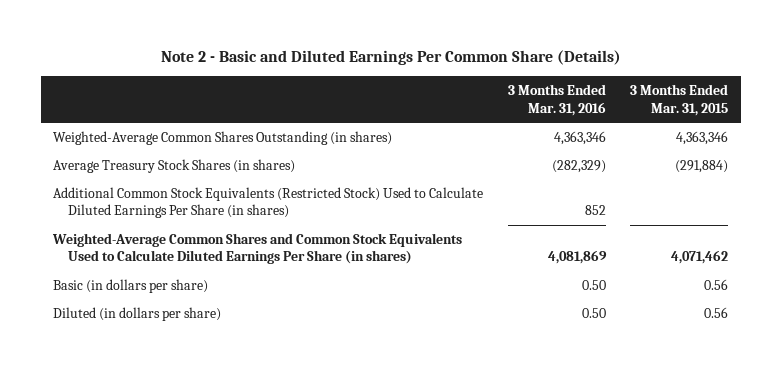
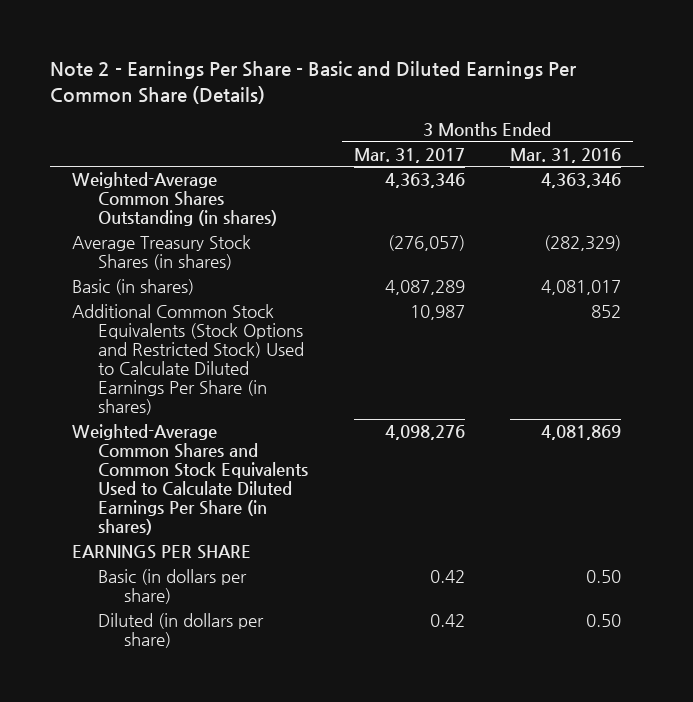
- Note 2 - Basic and Diluted Earnings Per Common Share (Details)
+ Note 2 - Earnings Per Share - Basic and Diluted Earnings Per Common Share (Details)
- | 3 Months Ended Mar. 31, 2016 | 3 Months Ended Mar. 31, 2015
+ | 3 Months Ended Mar. 31, 2017 | 3 Months Ended Mar. 31, 2016
- Additional Common Stock Equivalents (Restricted Stock) Used to Calculate Diluted Earnings Per Share (in shares) | 852 |
+ Basic (in shares) | 4,087,289 | 4,081,017
+ Additional Common Stock Equivalents (Stock Options and Restricted Stock) Used to Calculate Diluted Earnings Per Share (in shares) | 10,987 | 852
+ EARNINGS PER SHARE

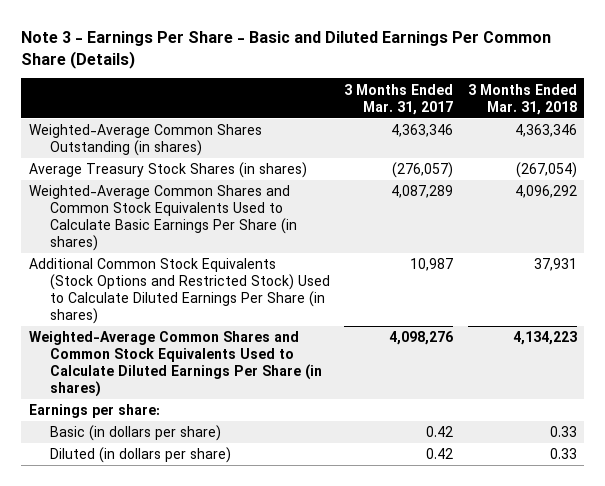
- Note 2 - Earnings Per Share - Basic and Diluted Earnings Per Common Share (Details)
+ Note 3 - Earnings Per Share - Basic and Diluted Earnings Per Common Share (Details)
- | 3 Months Ended Mar. 31, 2017 | 3 Months Ended Mar. 31, 2016
+ | 3 Months Ended Mar. 31, 2017 | 3 Months Ended Mar. 31, 2018
- Basic (in shares) | 4,087,289 | 4,081,017
+ Weighted-Average Common Shares and Common Stock Equivalents Used to Calculate Basic Earnings Per Share (in shares) | 4,087,289 | 4,096,292
- EARNINGS PER SHARE
+ Earnings per share:

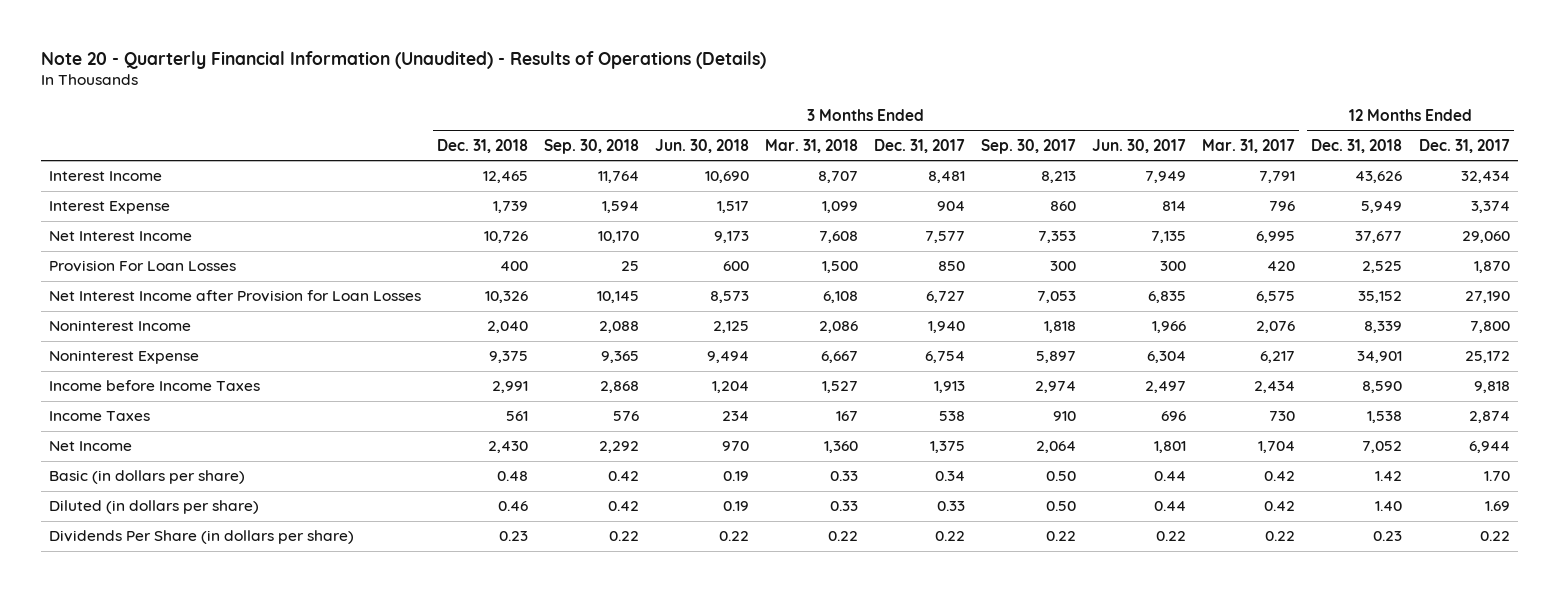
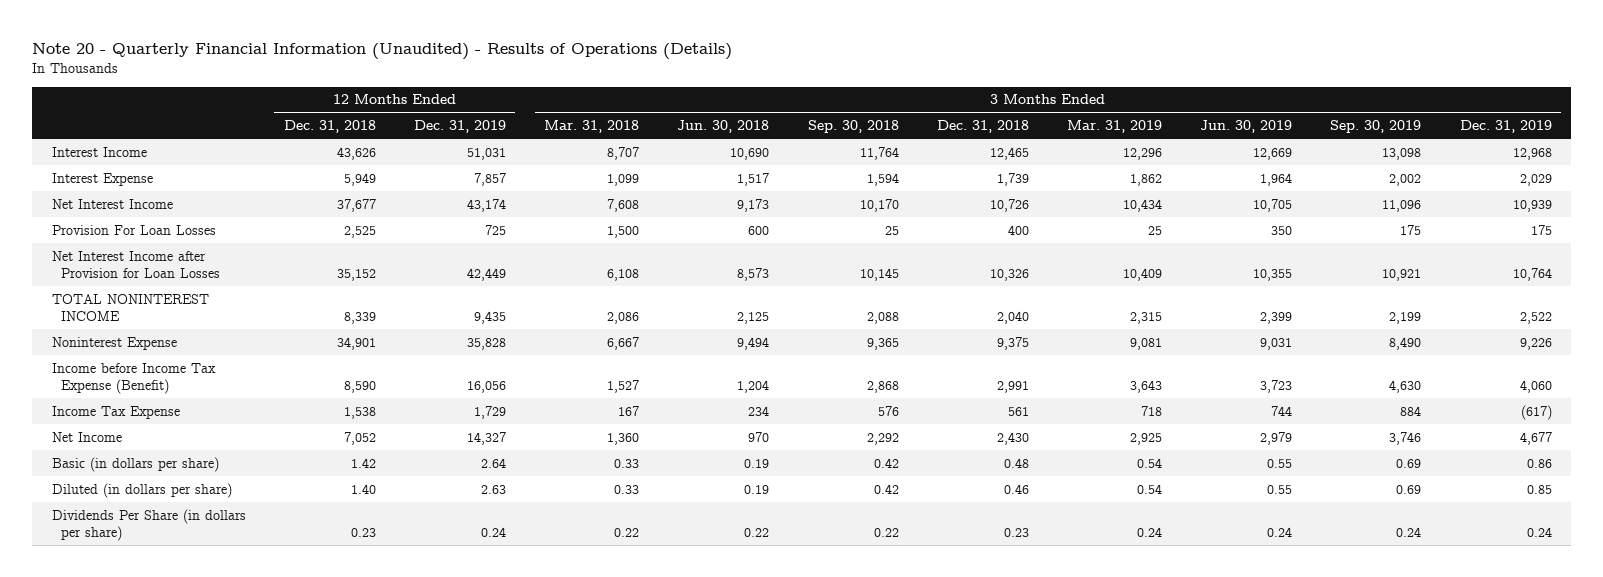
- | 3 Months Ended Dec. 31, 2018 | 3 Months Ended Sep. 30, 2018 | 3 Months Ended Jun. 30, 2018 | 3 Months Ended Mar. 31, 2018 | 3 Months Ended Dec. 31, 2017 | 3 Months Ended Sep. 30, 2017 | 3 Months Ended Jun. 30, 2017 | 3 Months Ended Mar. 31, 2017 | 12 Months Ended Dec. 31, 2018 | 12 Months Ended Dec. 31, 2017
+ | 12 Months Ended Dec. 31, 2018 | 12 Months Ended Dec. 31, 2019 | 3 Months Ended Mar. 31, 2018 | 3 Months Ended Jun. 30, 2018 | 3 Months Ended Sep. 30, 2018 | 3 Months Ended Dec. 31, 2018 | 3 Months Ended Mar. 31, 2019 | 3 Months Ended Jun. 30, 2019 | 3 Months Ended Sep. 30, 2019 | 3 Months Ended Dec. 31, 2019
- Noninterest Income | 2,040 | 2,088 | 2,125 | 2,086 | 1,940 | 1,818 | 1,966 | 2,076 | 8,339 | 7,800
+ TOTAL NONINTEREST INCOME | 8,339 | 9,435 | 2,086 | 2,125 | 2,088 | 2,040 | 2,315 | 2,399 | 2,199 | 2,522
- Income before Income Taxes | 2,991 | 2,868 | 1,204 | 1,527 | 1,913 | 2,974 | 2,497 | 2,434 | 8,590 | 9,818
- Income Taxes | 561 | 576 | 234 | 167 | 538 | 910 | 696 | 730 | 1,538 | 2,874
+ Income before Income Tax Expense (Benefit) | 8,590 | 16,056 | 1,527 | 1,204 | 2,868 | 2,991 | 3,643 | 3,723 | 4,630 | 4,060
+ Income Tax Expense | 1,538 | 1,729 | 167 | 234 | 576 | 561 | 718 | 744 | 884 | (617)

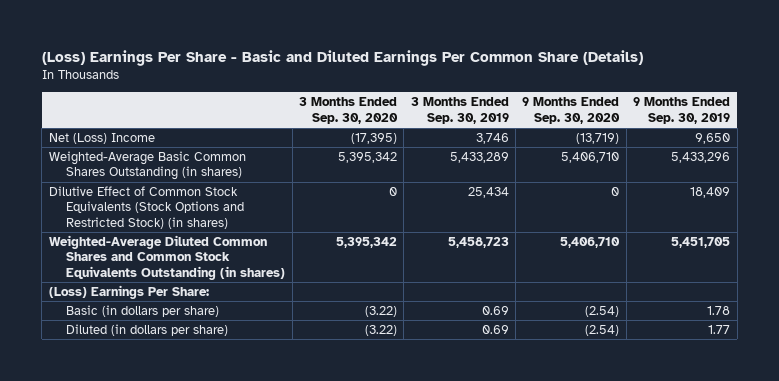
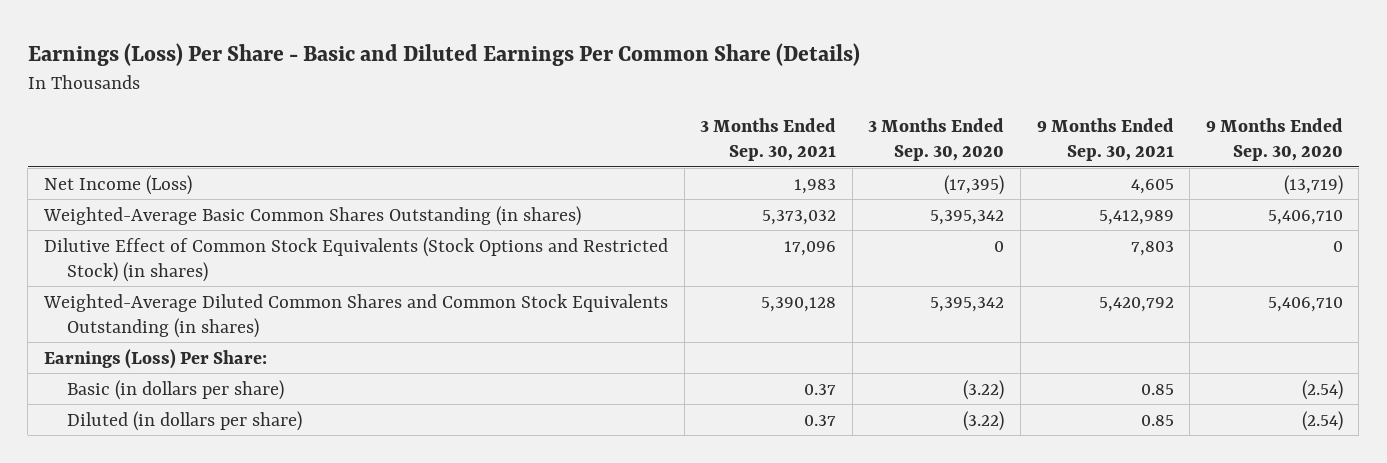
- (Loss) Earnings Per Share - Basic and Diluted Earnings Per Common Share (Details)
+ Earnings (Loss) Per Share - Basic and Diluted Earnings Per Common Share (Details)
- | 3 Months Ended Sep. 30, 2020 | 3 Months Ended Sep. 30, 2019 | 9 Months Ended Sep. 30, 2020 | 9 Months Ended Sep. 30, 2019
+ | 3 Months Ended Sep. 30, 2021 | 3 Months Ended Sep. 30, 2020 | 9 Months Ended Sep. 30, 2021 | 9 Months Ended Sep. 30, 2020
- Net (Loss) Income | (17,395) | 3,746 | (13,719) | 9,650
+ Net Income (Loss) | 1,983 | (17,395) | 4,605 | (13,719)
- (Loss) Earnings Per Share:
+ Earnings (Loss) Per Share:

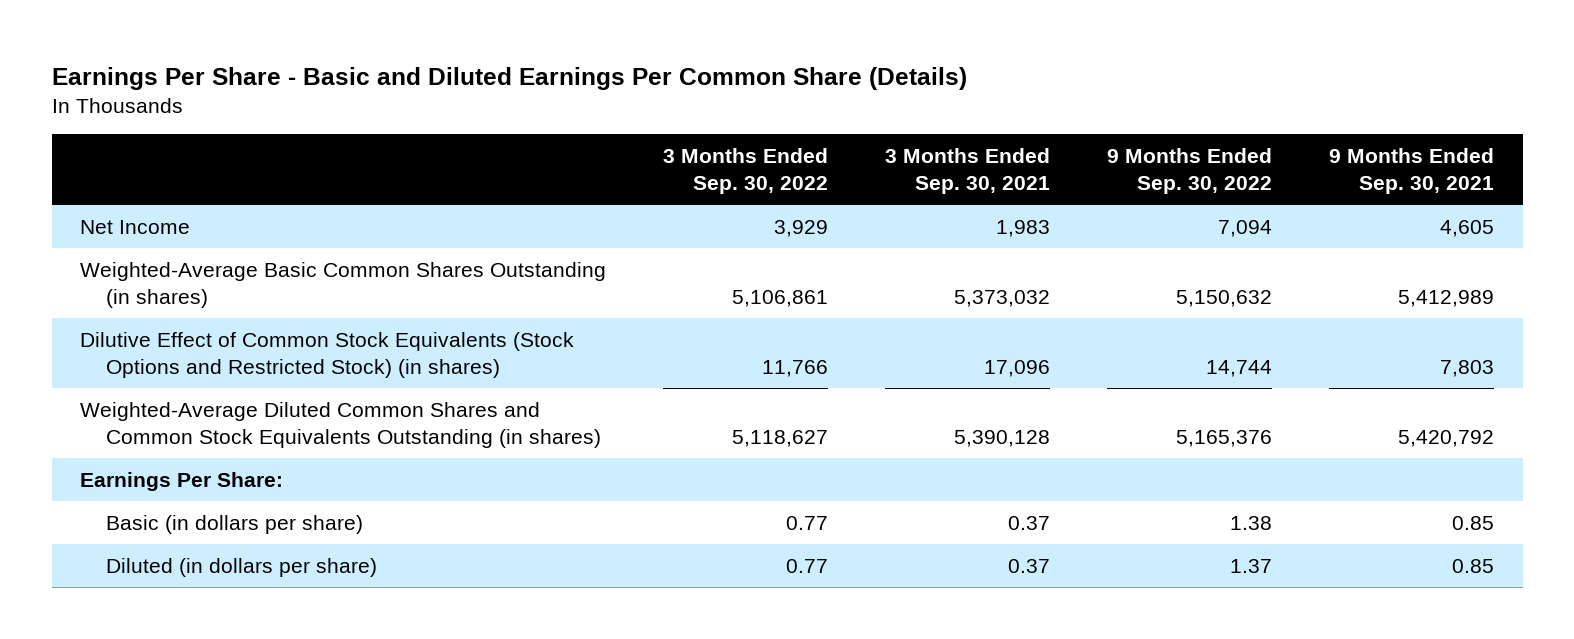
- Earnings (Loss) Per Share - Basic and Diluted Earnings Per Common Share (Details)
+ Earnings Per Share - Basic and Diluted Earnings Per Common Share (Details)
- | 3 Months Ended Sep. 30, 2021 | 3 Months Ended Sep. 30, 2020 | 9 Months Ended Sep. 30, 2021 | 9 Months Ended Sep. 30, 2020
+ | 3 Months Ended Sep. 30, 2022 | 3 Months Ended Sep. 30, 2021 | 9 Months Ended Sep. 30, 2022 | 9 Months Ended Sep. 30, 2021
- Net Income (Loss) | 1,983 | (17,395) | 4,605 | (13,719)
+ Net Income | 3,929 | 1,983 | 7,094 | 4,605
- Earnings (Loss) Per Share:
+ Earnings Per Share:

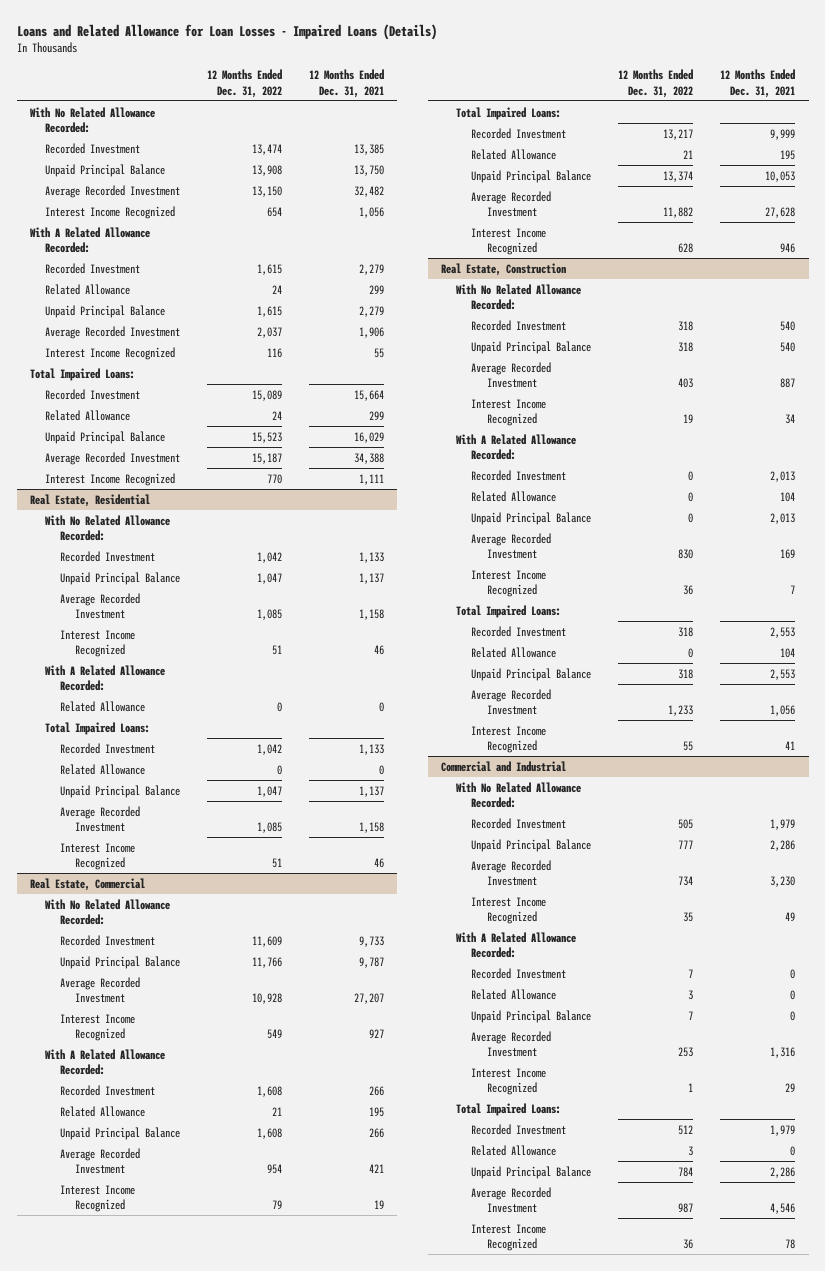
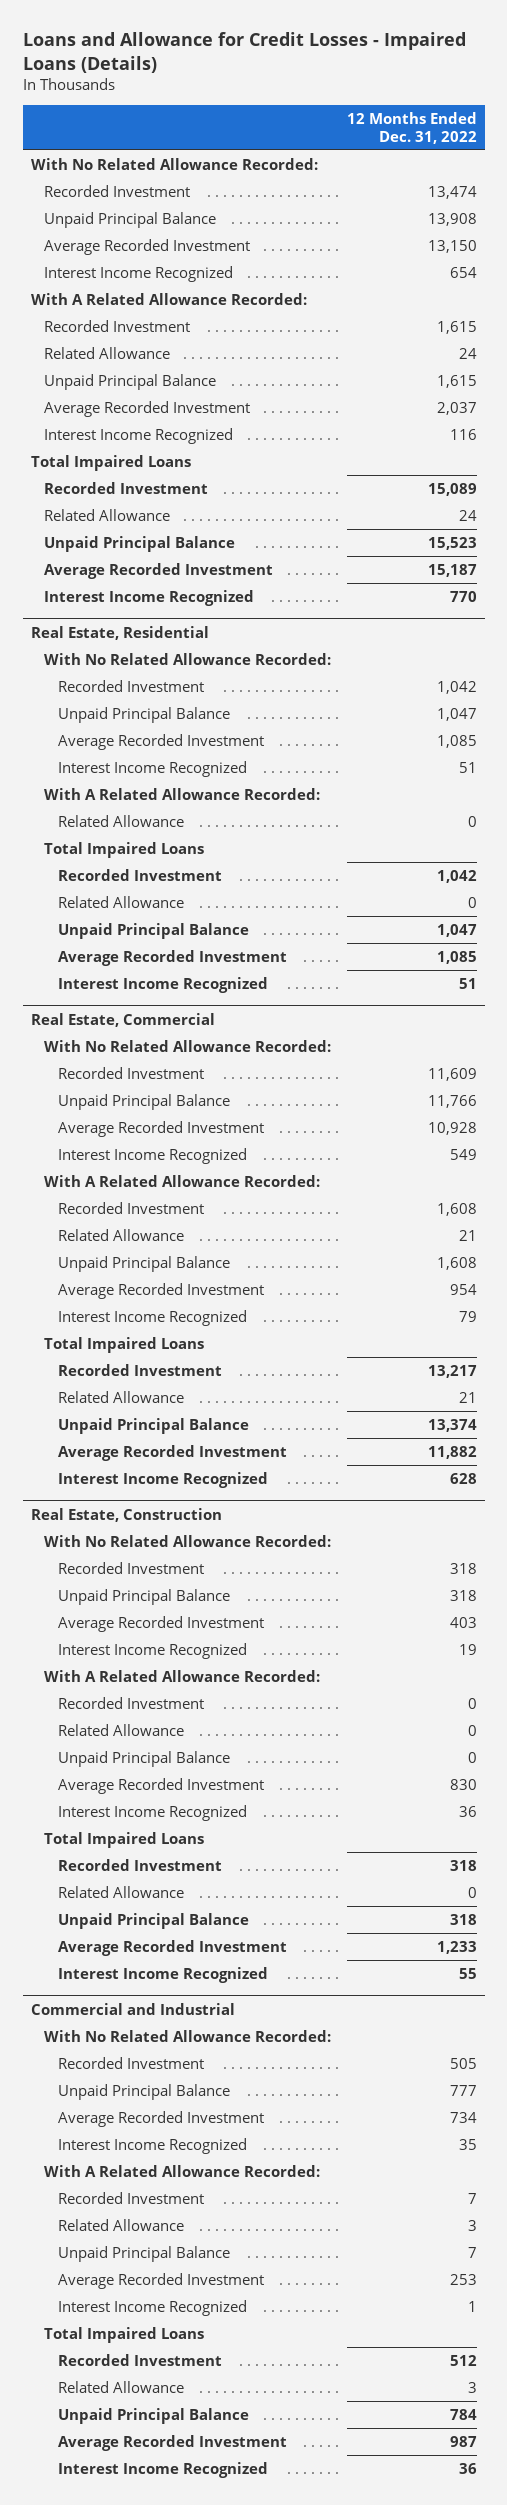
- Loans and Related Allowance for Loan Losses - Impaired Loans (Details)
+ Loans and Allowance for Credit Losses - Impaired Loans (Details)
- | 12 Months Ended Dec. 31, 2022 | 12 Months Ended Dec. 31, 2021
+ | 12 Months Ended Dec. 31, 2022
- Total Impaired Loans:
+ Total Impaired Loans
@ Real Estate, Residential
- Total Impaired Loans:
+ Total Impaired Loans
@ Real Estate, Commercial
- Total Impaired Loans:
+ Total Impaired Loans
@ Real Estate, Construction
- Total Impaired Loans:
+ Total Impaired Loans
@ Commercial and Industrial
- Total Impaired Loans:
+ Total Impaired Loans

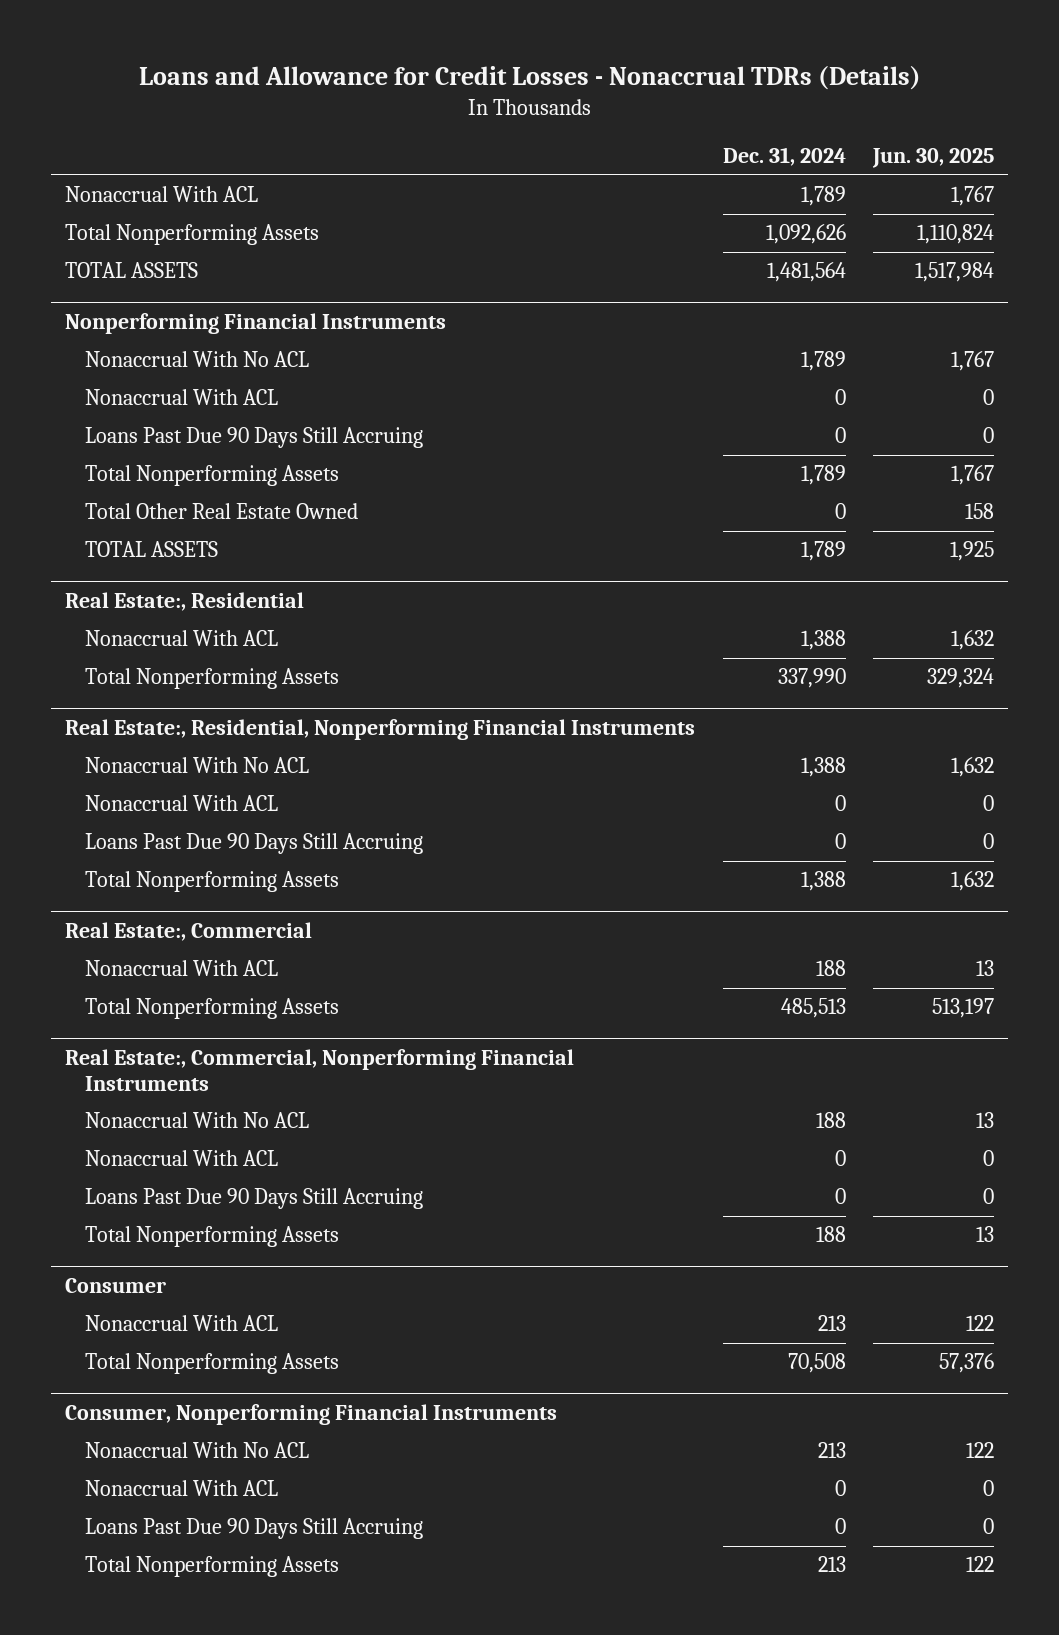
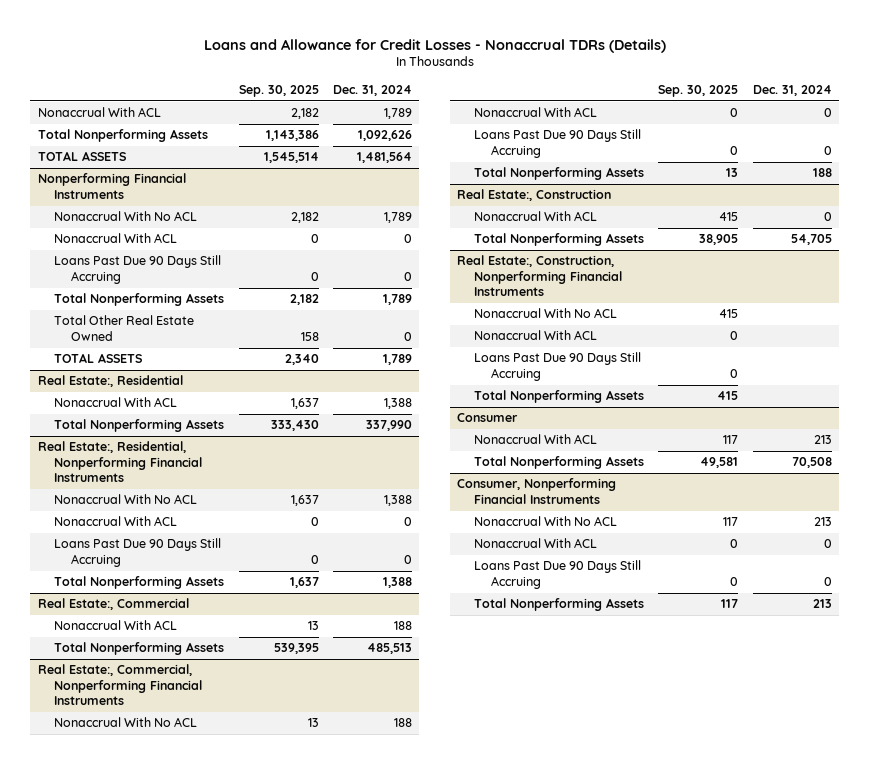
- | Dec. 31, 2024 | Jun. 30, 2025
+ | Sep. 30, 2025 | Dec. 31, 2024
+ Real Estate:, Construction
+ Nonaccrual With ACL | 415 | 0
+ Total Nonperforming Assets | 38,905 | 54,705
+ Real Estate:, Construction, Nonperforming Financial Instruments
+ Nonaccrual With No ACL | 415 |
+ Nonaccrual With ACL | 0 |
+ Loans Past Due 90 Days Still Accruing | 0 |
+ Total Nonperforming Assets | 415 |

